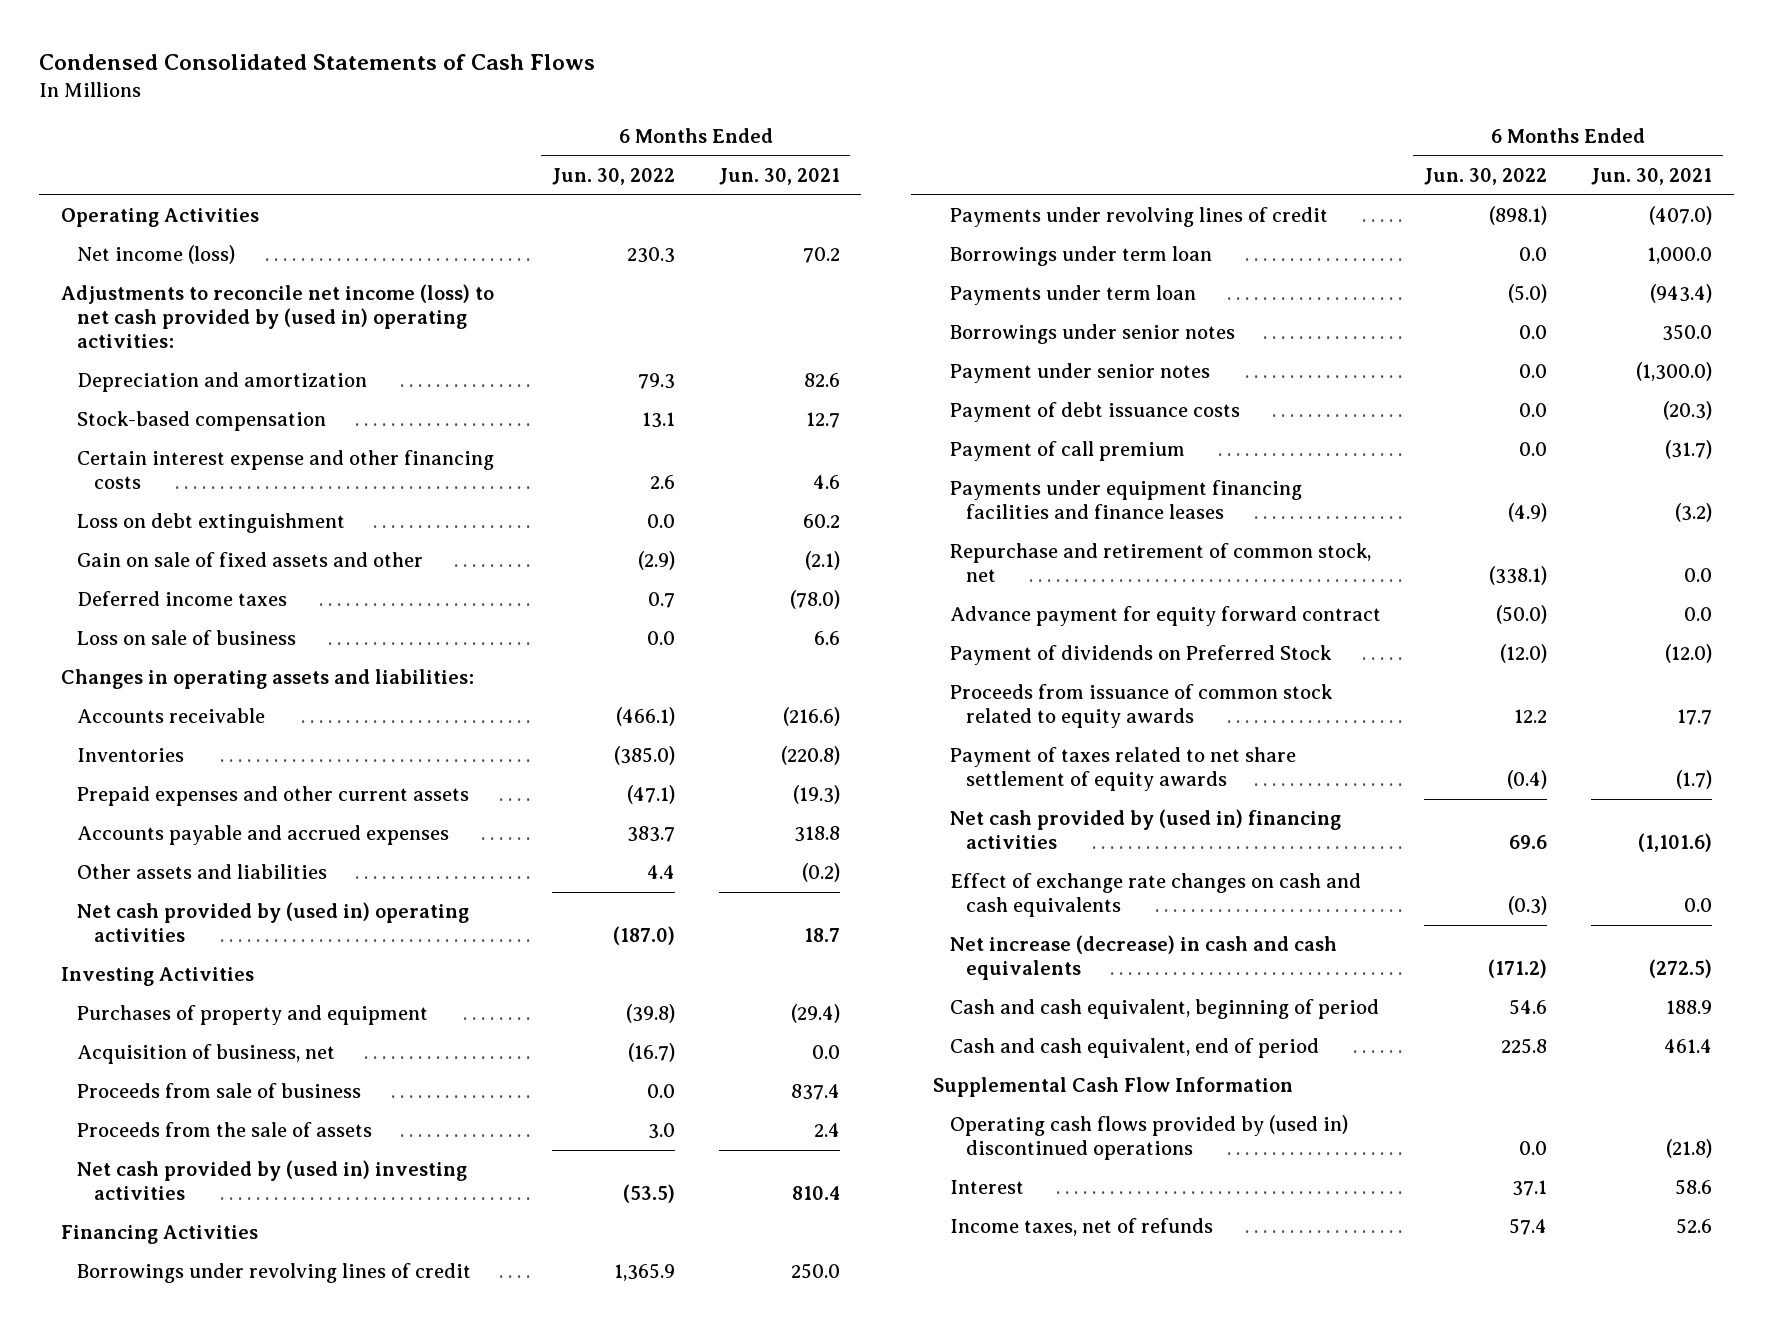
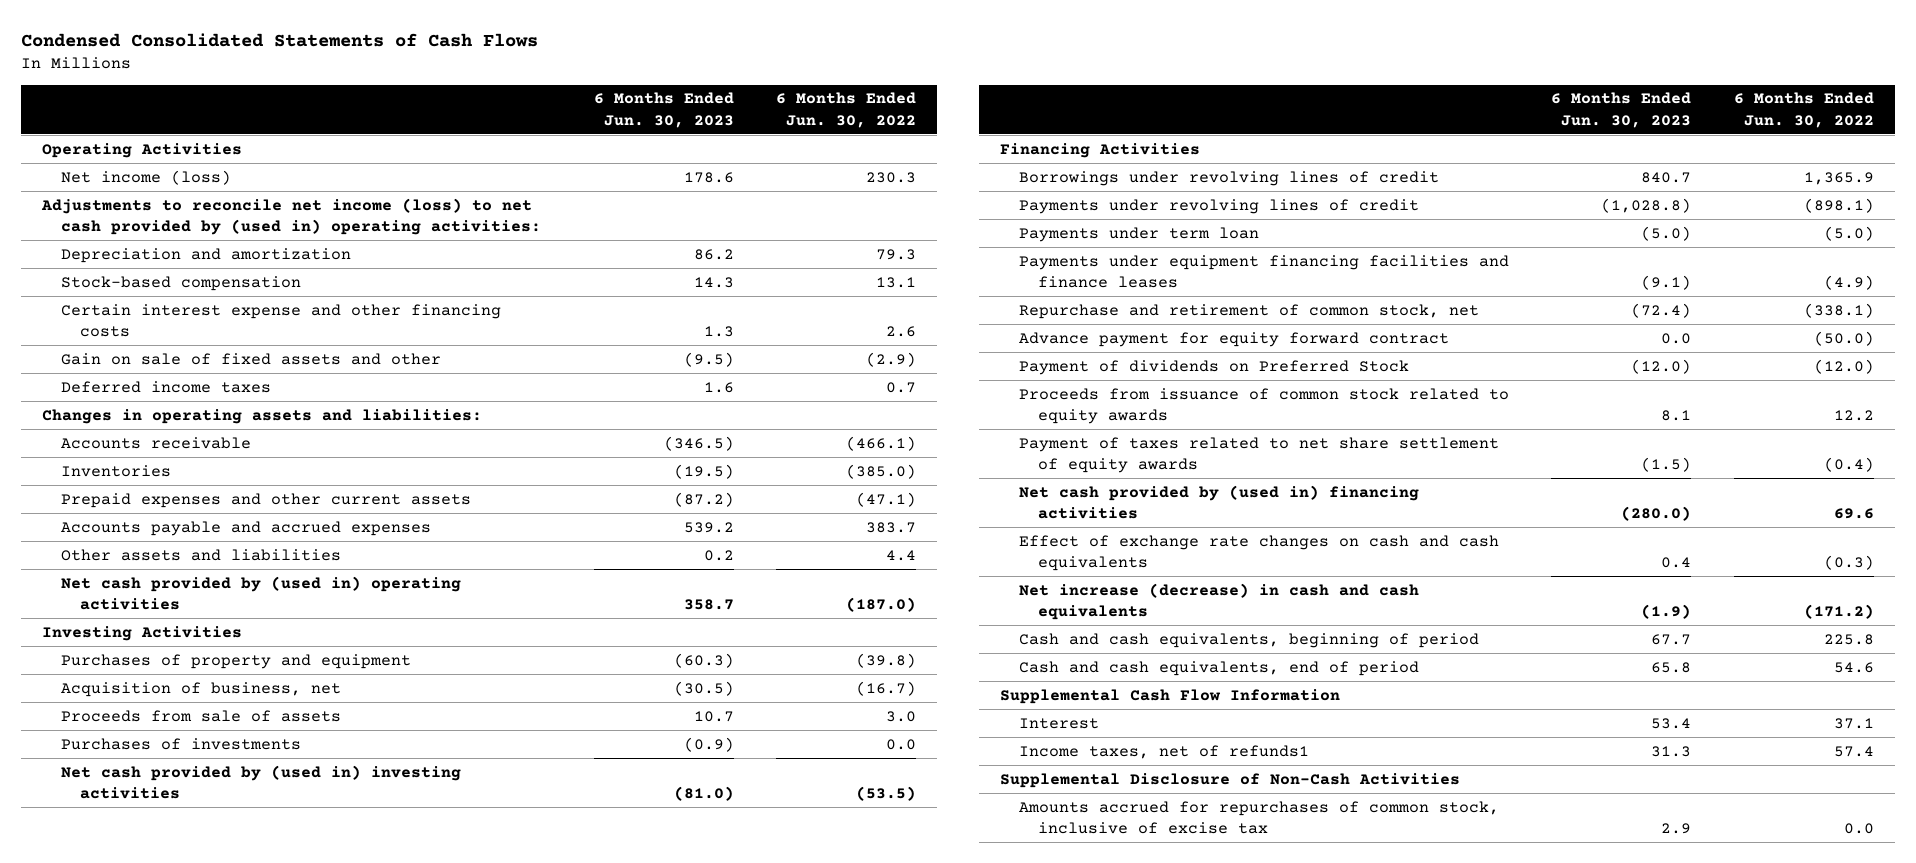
- | 6 Months Ended Jun. 30, 2022 | 6 Months Ended Jun. 30, 2021
+ | 6 Months Ended Jun. 30, 2023 | 6 Months Ended Jun. 30, 2022
- Loss on debt extinguishment | 0.0 | 60.2
- Loss on sale of business | 0.0 | 6.6
- Proceeds from sale of business | 0.0 | 837.4
- Proceeds from the sale of assets | 3.0 | 2.4
+ Proceeds from sale of assets | 10.7 | 3.0
+ Purchases of investments | (0.9) | 0.0
- Borrowings under term loan | 0.0 | 1,000.0
- Borrowings under senior notes | 0.0 | 350.0
- Payment under senior notes | 0.0 | (1,300.0)
- Payment of debt issuance costs | 0.0 | (20.3)
- Payment of call premium | 0.0 | (31.7)
- Cash and cash equivalent, beginning of period | 54.6 | 188.9
- Cash and cash equivalent, end of period | 225.8 | 461.4
+ Cash and cash equivalents, beginning of period | 67.7 | 225.8
+ Cash and cash equivalents, end of period | 65.8 | 54.6
- Operating cash flows provided by (used in) discontinued operations | 0.0 | (21.8)
- Income taxes, net of refunds | 57.4 | 52.6
+ Income taxes, net of refunds1 | 31.3 | 57.4
+ Supplemental Disclosure of Non-Cash Activities
+ Amounts accrued for repurchases of common stock, inclusive of excise tax | 2.9 | 0.0

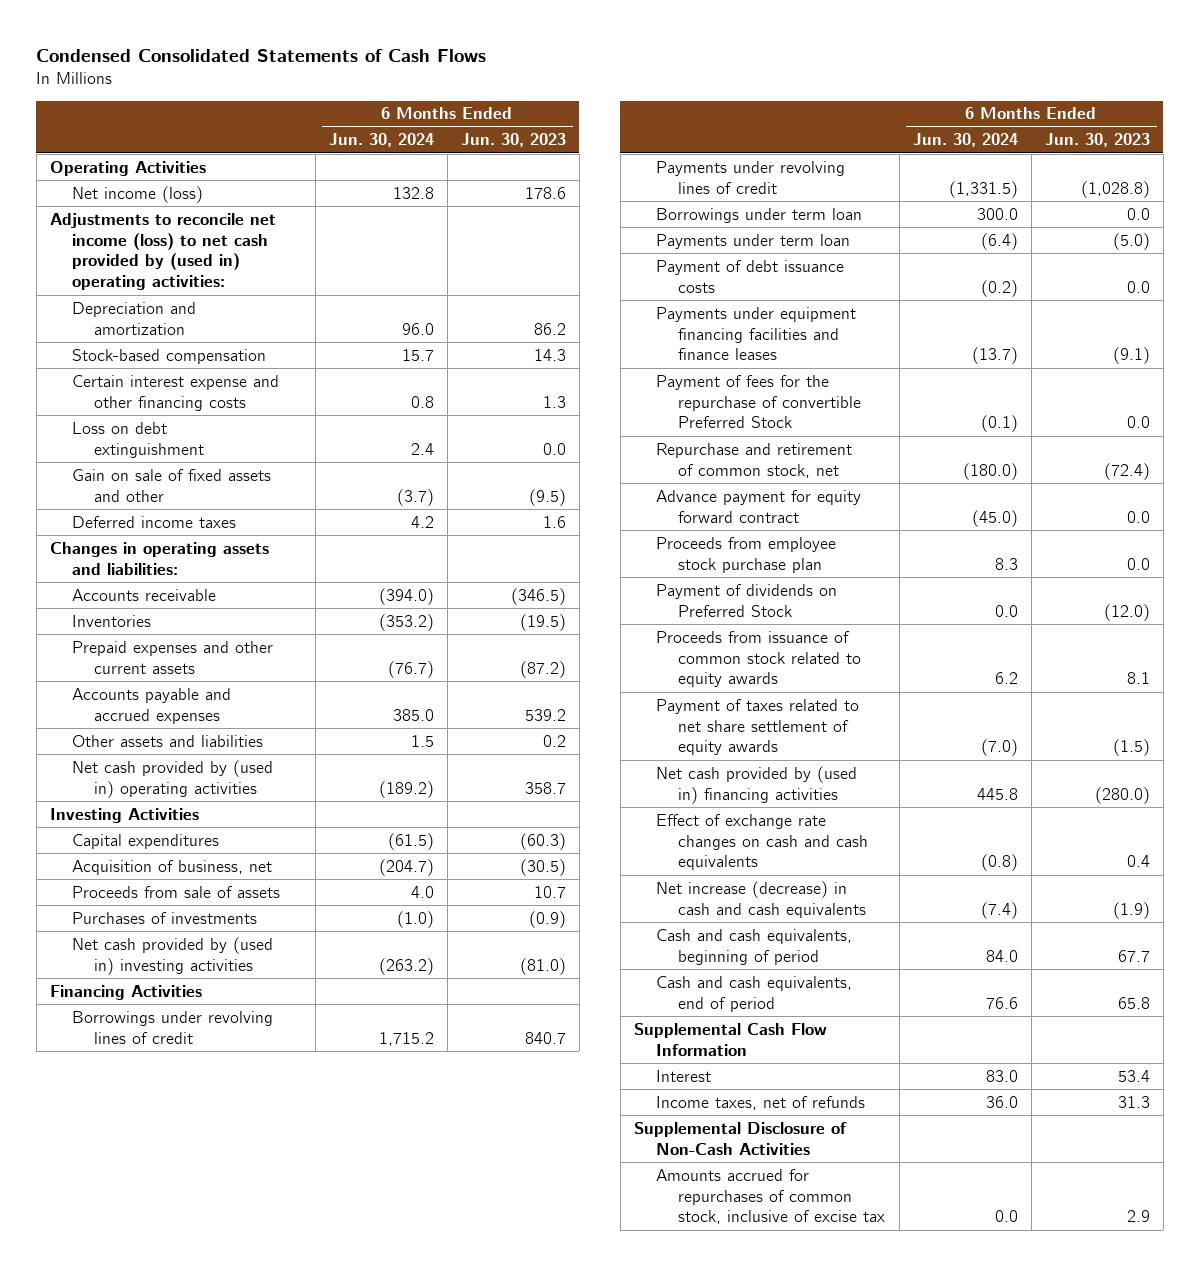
- | 6 Months Ended Jun. 30, 2023 | 6 Months Ended Jun. 30, 2022
+ | 6 Months Ended Jun. 30, 2024 | 6 Months Ended Jun. 30, 2023
+ Loss on debt extinguishment | 2.4 | 0.0
- Purchases of property and equipment | (60.3) | (39.8)
+ Capital expenditures | (61.5) | (60.3)
+ Borrowings under term loan | 300.0 | 0.0
+ Payment of debt issuance costs | (0.2) | 0.0
+ Payment of fees for the repurchase of convertible Preferred Stock | (0.1) | 0.0
+ Proceeds from employee stock purchase plan | 8.3 | 0.0
- Income taxes, net of refunds1 | 31.3 | 57.4
+ Income taxes, net of refunds | 36.0 | 31.3

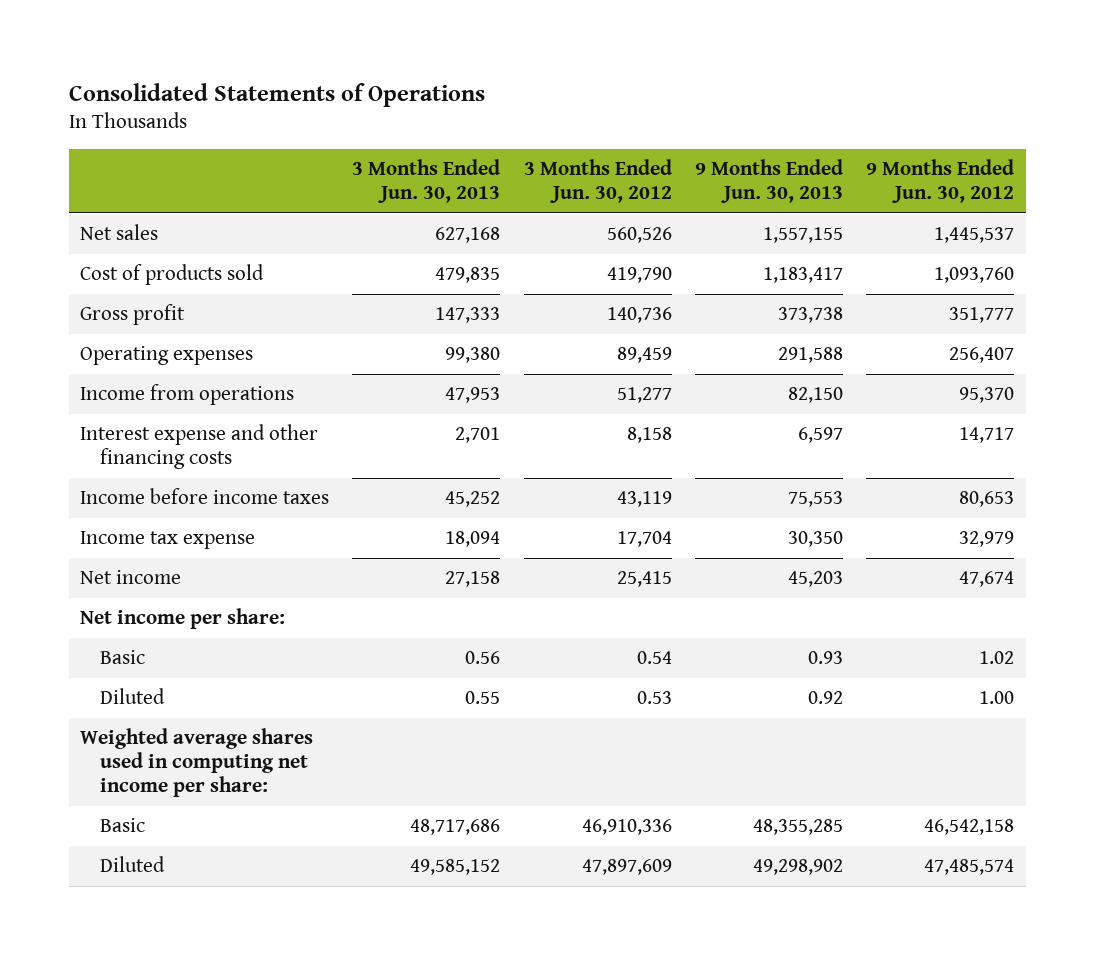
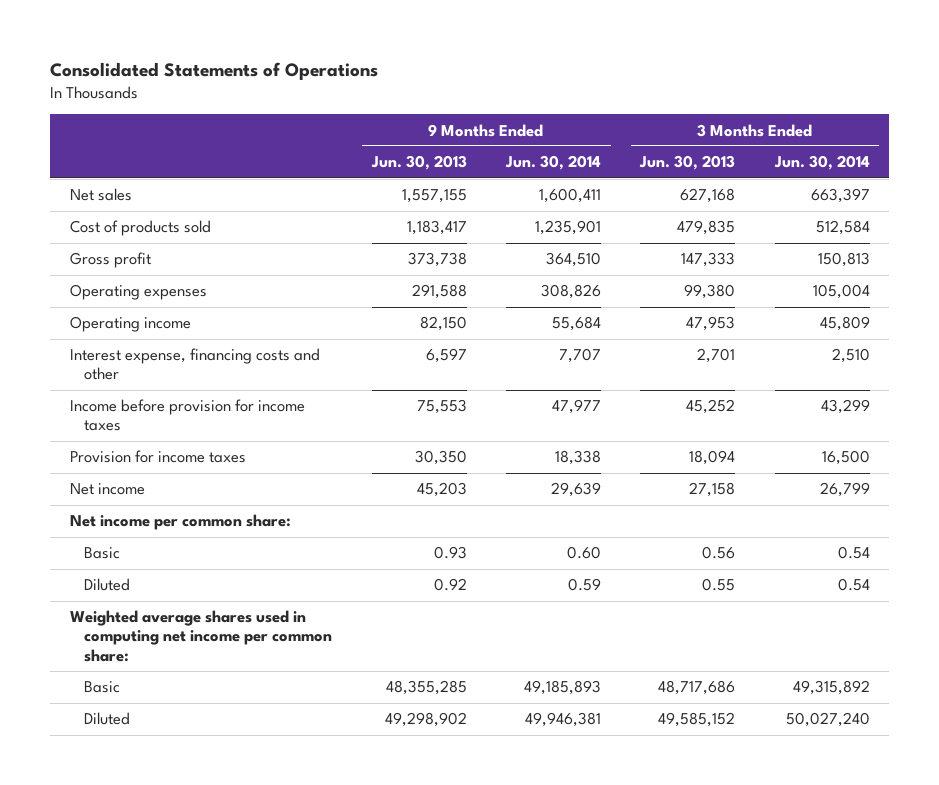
- | 3 Months Ended Jun. 30, 2013 | 3 Months Ended Jun. 30, 2012 | 9 Months Ended Jun. 30, 2013 | 9 Months Ended Jun. 30, 2012
+ | 9 Months Ended Jun. 30, 2013 | 9 Months Ended Jun. 30, 2014 | 3 Months Ended Jun. 30, 2013 | 3 Months Ended Jun. 30, 2014
- Income from operations | 47,953 | 51,277 | 82,150 | 95,370
- Interest expense and other financing costs | 2,701 | 8,158 | 6,597 | 14,717
- Income before income taxes | 45,252 | 43,119 | 75,553 | 80,653
- Income tax expense | 18,094 | 17,704 | 30,350 | 32,979
+ Operating income | 82,150 | 55,684 | 47,953 | 45,809
+ Interest expense, financing costs and other | 6,597 | 7,707 | 2,701 | 2,510
+ Income before provision for income taxes | 75,553 | 47,977 | 45,252 | 43,299
+ Provision for income taxes | 30,350 | 18,338 | 18,094 | 16,500
- Net income per share:
+ Net income per common share:
- Weighted average shares used in computing net income per share:
+ Weighted average shares used in computing net income per common share:

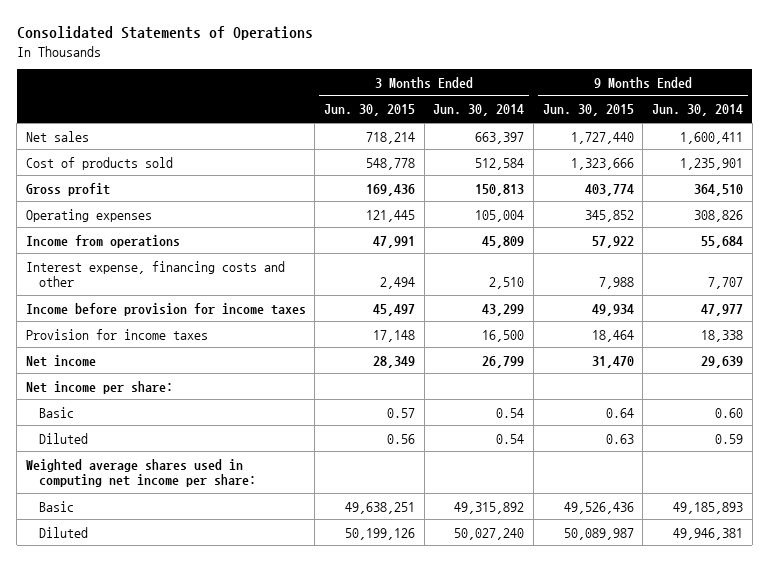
- | 9 Months Ended Jun. 30, 2013 | 9 Months Ended Jun. 30, 2014 | 3 Months Ended Jun. 30, 2013 | 3 Months Ended Jun. 30, 2014
+ | 3 Months Ended Jun. 30, 2015 | 3 Months Ended Jun. 30, 2014 | 9 Months Ended Jun. 30, 2015 | 9 Months Ended Jun. 30, 2014
- Operating income | 82,150 | 55,684 | 47,953 | 45,809
+ Income from operations | 47,991 | 45,809 | 57,922 | 55,684
- Net income per common share:
+ Net income per share:
- Weighted average shares used in computing net income per common share:
+ Weighted average shares used in computing net income per share:

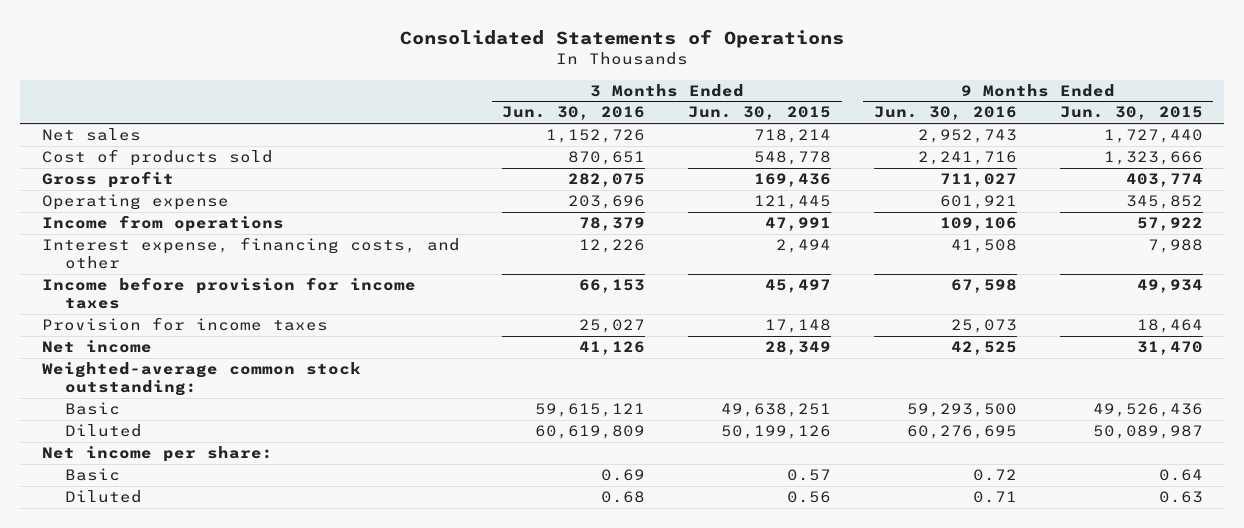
- | 3 Months Ended Jun. 30, 2015 | 3 Months Ended Jun. 30, 2014 | 9 Months Ended Jun. 30, 2015 | 9 Months Ended Jun. 30, 2014
+ | 3 Months Ended Jun. 30, 2016 | 3 Months Ended Jun. 30, 2015 | 9 Months Ended Jun. 30, 2016 | 9 Months Ended Jun. 30, 2015
- Operating expenses | 121,445 | 105,004 | 345,852 | 308,826
+ Operating expense | 203,696 | 121,445 | 601,921 | 345,852
- Interest expense, financing costs and other | 2,494 | 2,510 | 7,988 | 7,707
+ Interest expense, financing costs, and other | 12,226 | 2,494 | 41,508 | 7,988
+ Weighted-average common stock outstanding:
moved up: Basic | 59,615,121 | 49,638,251 | 59,293,500 | 49,526,436
moved up: Diluted | 60,619,809 | 50,199,126 | 60,276,695 | 50,089,987
- Weighted average shares used in computing net income per share:

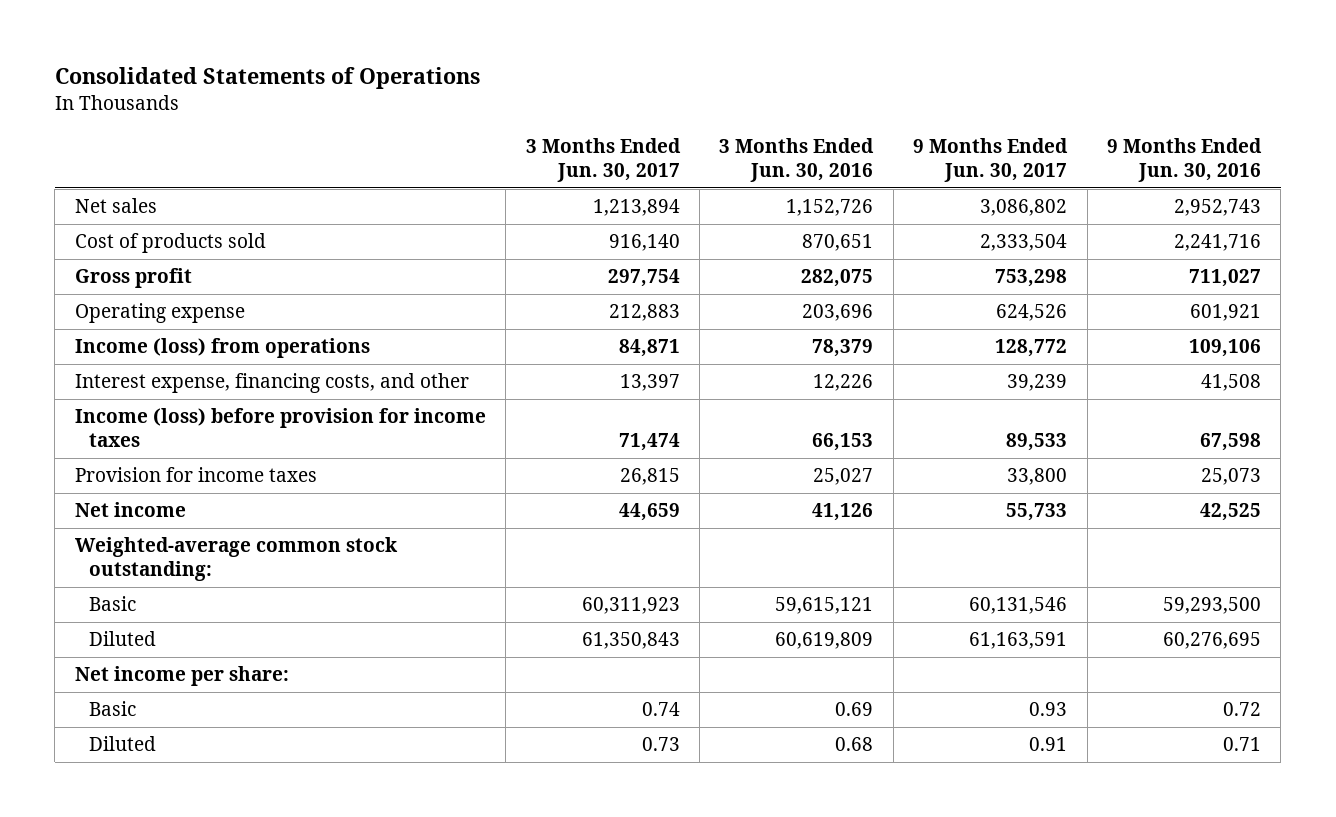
- | 3 Months Ended Jun. 30, 2016 | 3 Months Ended Jun. 30, 2015 | 9 Months Ended Jun. 30, 2016 | 9 Months Ended Jun. 30, 2015
+ | 3 Months Ended Jun. 30, 2017 | 3 Months Ended Jun. 30, 2016 | 9 Months Ended Jun. 30, 2017 | 9 Months Ended Jun. 30, 2016
- Income from operations | 78,379 | 47,991 | 109,106 | 57,922
+ Income (loss) from operations | 84,871 | 78,379 | 128,772 | 109,106
- Income before provision for income taxes | 66,153 | 45,497 | 67,598 | 49,934
+ Income (loss) before provision for income taxes | 71,474 | 66,153 | 89,533 | 67,598

